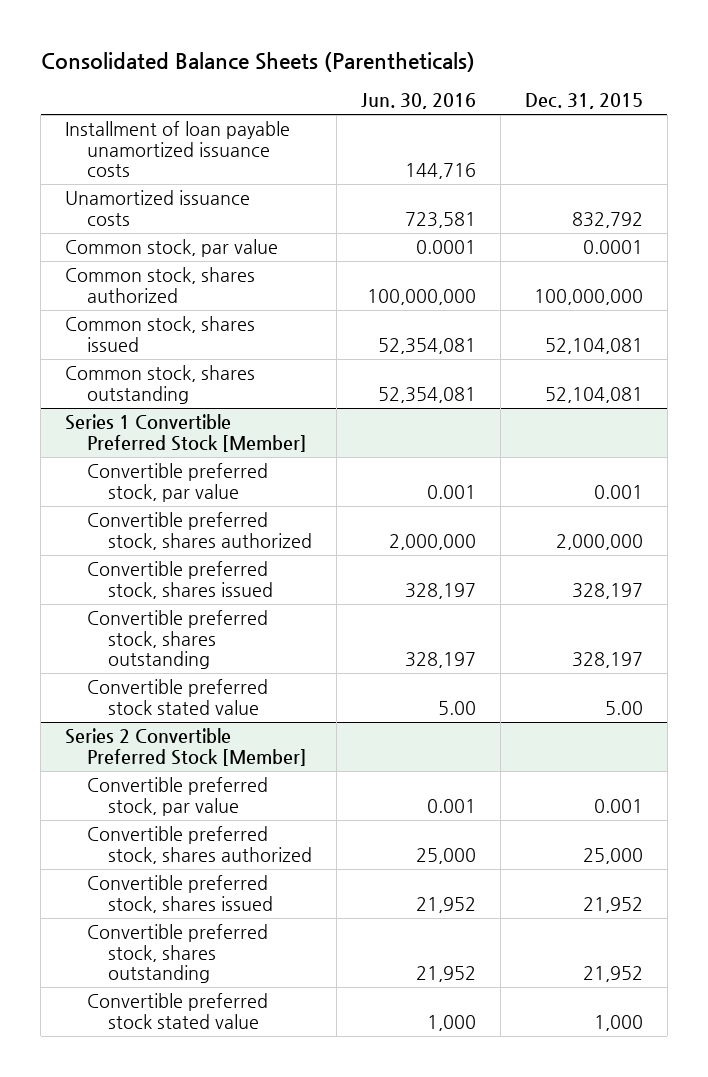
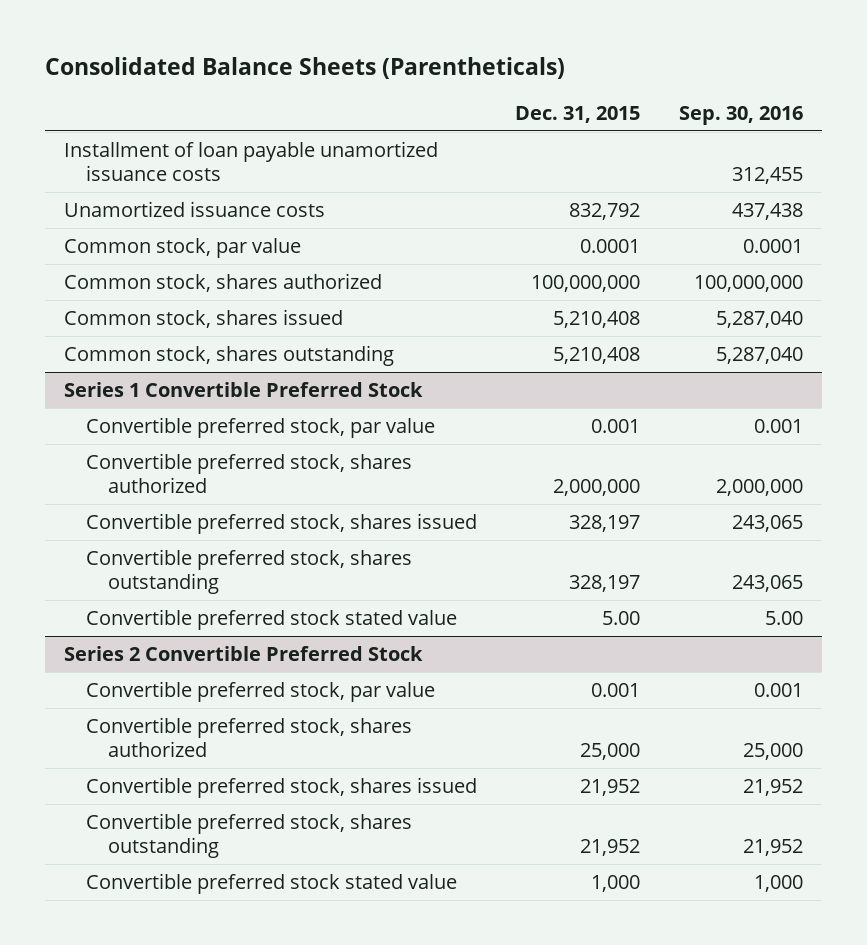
- | Jun. 30, 2016 | Dec. 31, 2015
+ | Dec. 31, 2015 | Sep. 30, 2016
- Common stock, shares issued | 52,354,081 | 52,104,081
- Common stock, shares outstanding | 52,354,081 | 52,104,081
- Series 1 Convertible Preferred Stock [Member]
+ Common stock, shares issued | 5,210,408 | 5,287,040
+ Common stock, shares outstanding | 5,210,408 | 5,287,040
+ Series 1 Convertible Preferred Stock
- Series 2 Convertible Preferred Stock [Member]
+ Series 2 Convertible Preferred Stock

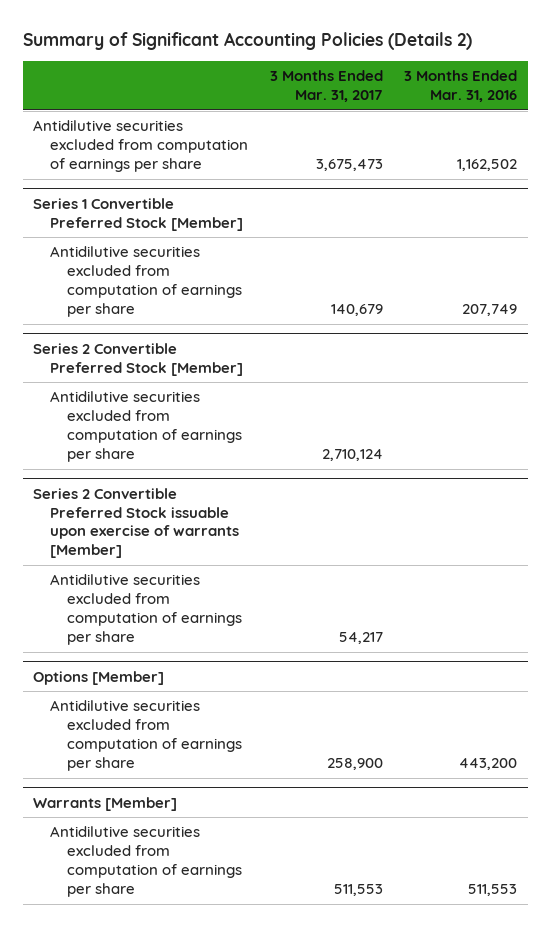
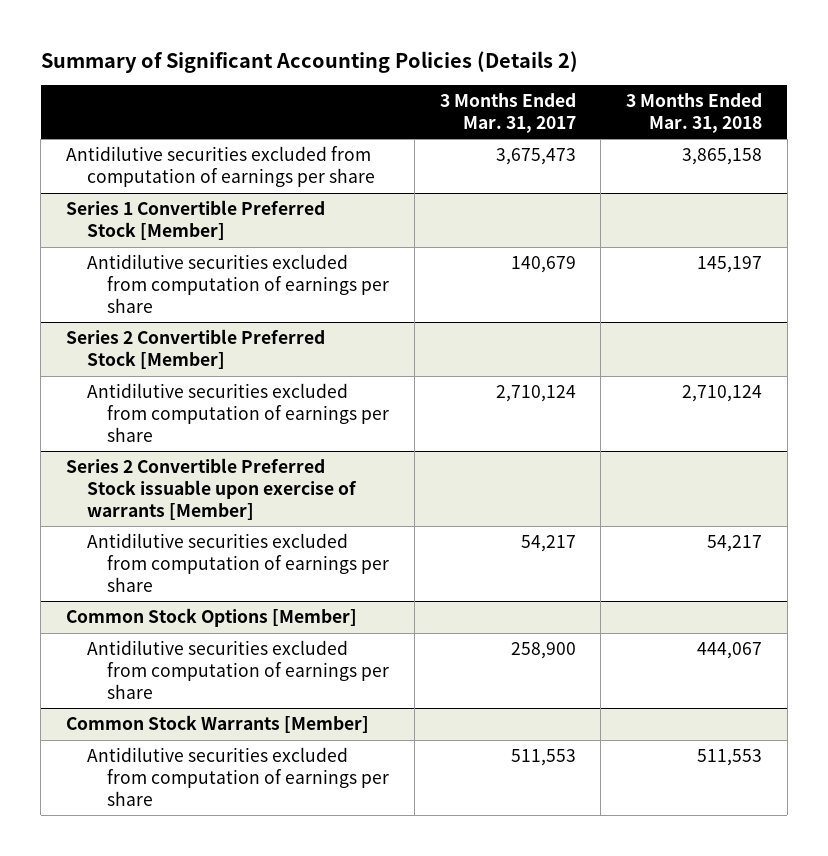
- | 3 Months Ended Mar. 31, 2017 | 3 Months Ended Mar. 31, 2016
+ | 3 Months Ended Mar. 31, 2017 | 3 Months Ended Mar. 31, 2018
- Options [Member]
+ Common Stock Options [Member]
- Warrants [Member]
+ Common Stock Warrants [Member]

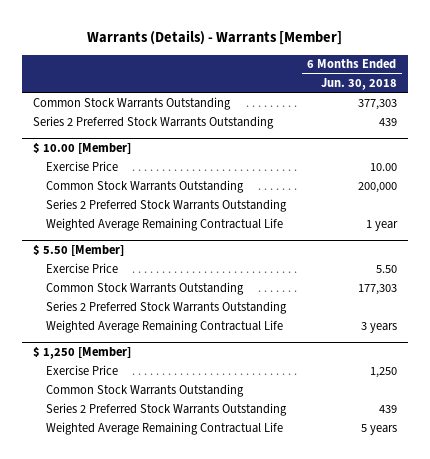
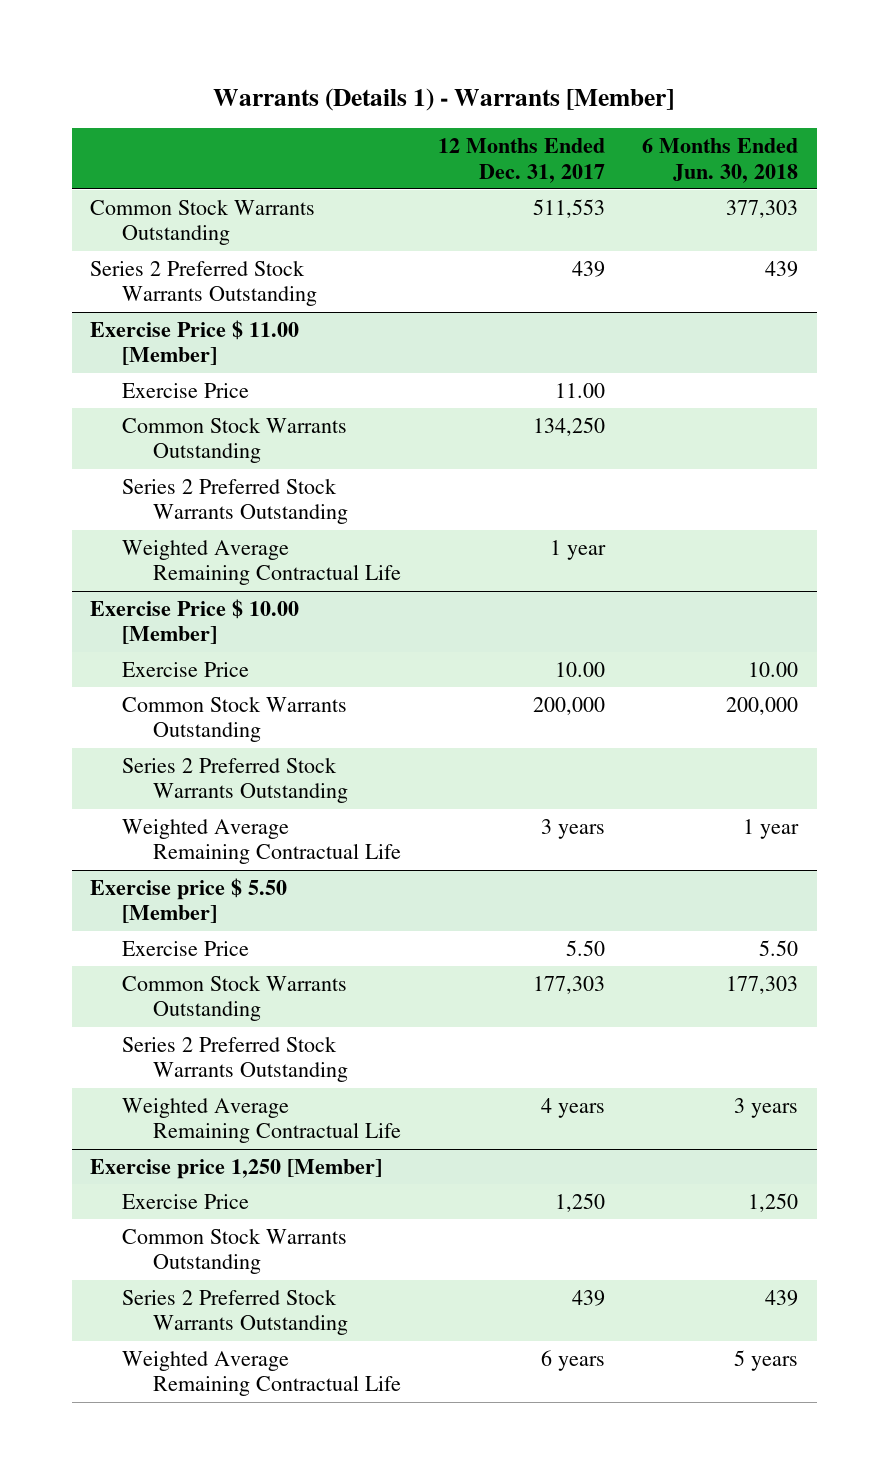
- Warrants (Details) - Warrants [Member]
+ Warrants (Details 1) - Warrants [Member]
- | 6 Months Ended Jun. 30, 2018
+ | 12 Months Ended Dec. 31, 2017 | 6 Months Ended Jun. 30, 2018
- $ 10.00 [Member]
+ Exercise Price $ 11.00 [Member]
+ Exercise Price | 11.00 |
+ Common Stock Warrants Outstanding | 134,250 |
+ Series 2 Preferred Stock Warrants Outstanding
+ Weighted Average Remaining Contractual Life | 1 year |
+ Exercise Price $ 10.00 [Member]
- $ 5.50 [Member]
+ Exercise price $ 5.50 [Member]
- $ 1,250 [Member]
+ Exercise price 1,250 [Member]

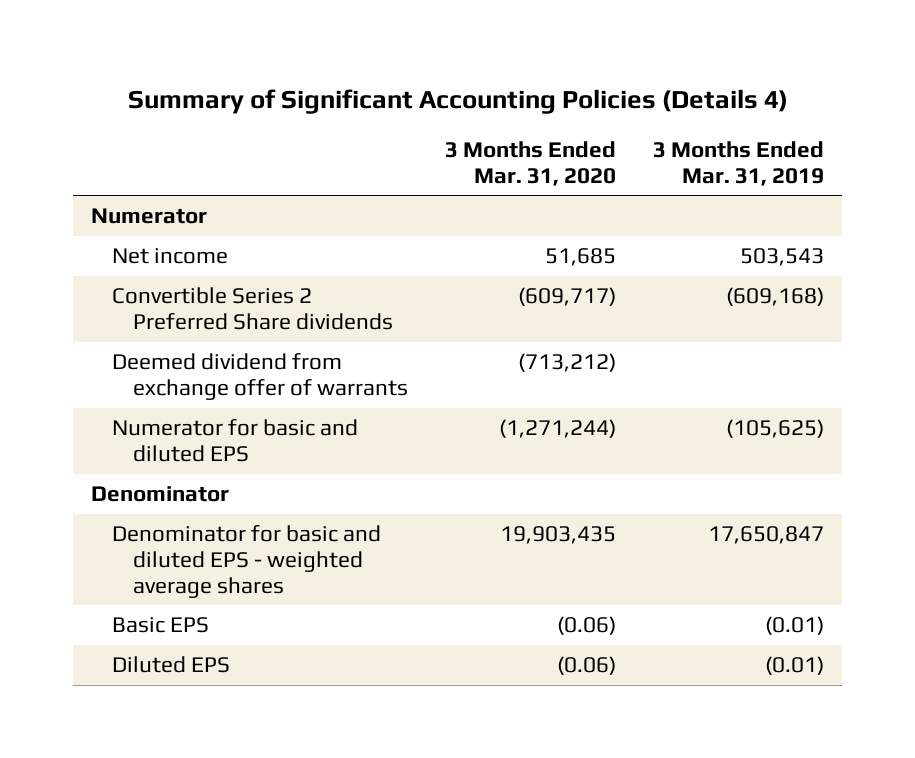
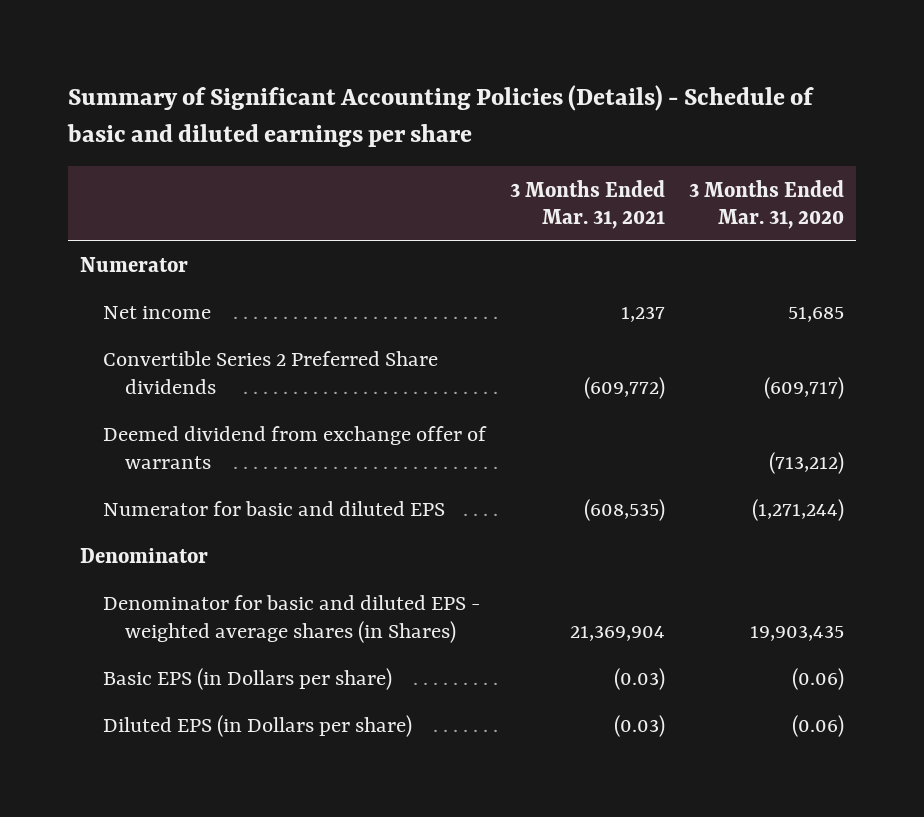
- Summary of Significant Accounting Policies (Details 4)
+ Summary of Significant Accounting Policies (Details) - Schedule of basic and diluted earnings per share
- | 3 Months Ended Mar. 31, 2020 | 3 Months Ended Mar. 31, 2019
+ | 3 Months Ended Mar. 31, 2021 | 3 Months Ended Mar. 31, 2020
- Denominator for basic and diluted EPS - weighted average shares | 19,903,435 | 17,650,847
- Basic EPS | (0.06) | (0.01)
- Diluted EPS | (0.06) | (0.01)
+ Denominator for basic and diluted EPS - weighted average shares (in Shares) | 21,369,904 | 19,903,435
+ Basic EPS (in Dollars per share) | (0.03) | (0.06)
+ Diluted EPS (in Dollars per share) | (0.03) | (0.06)

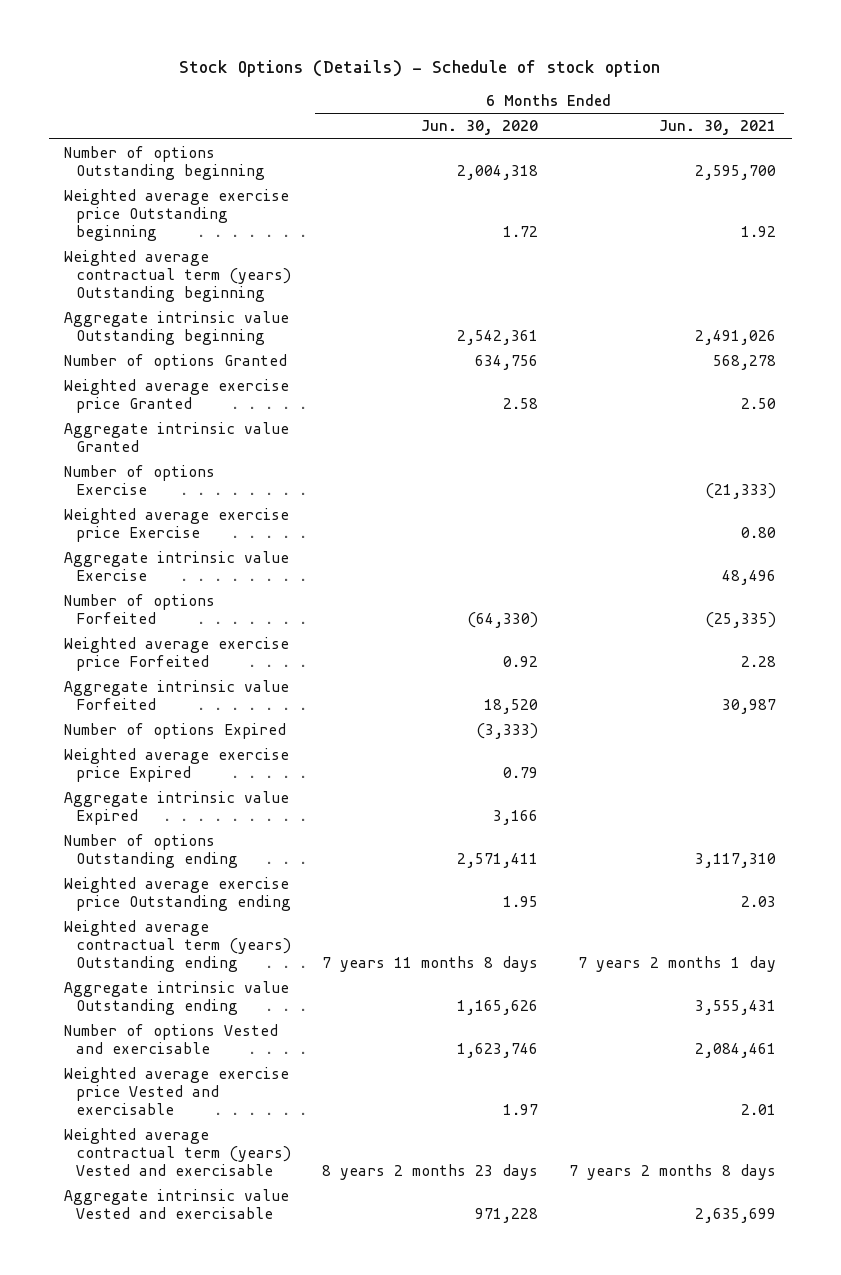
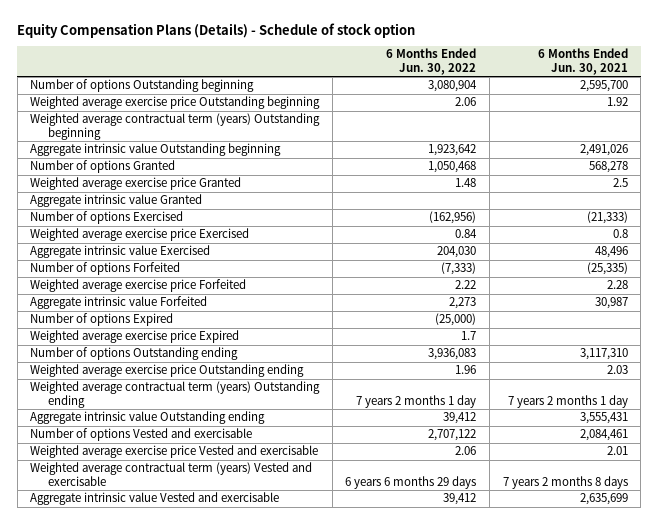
- Stock Options (Details) - Schedule of stock option
+ Equity Compensation Plans (Details) - Schedule of stock option
- | 6 Months Ended Jun. 30, 2020 | 6 Months Ended Jun. 30, 2021
+ | 6 Months Ended Jun. 30, 2022 | 6 Months Ended Jun. 30, 2021
- Weighted average exercise price Granted | 2.58 | 2.50
+ Weighted average exercise price Granted | 1.48 | 2.5
- Number of options Exercise | | (21,333)
- Weighted average exercise price Exercise | | 0.80
- Aggregate intrinsic value Exercise | | 48,496
+ Number of options Exercised | (162,956) | (21,333)
+ Weighted average exercise price Exercised | 0.84 | 0.8
+ Aggregate intrinsic value Exercised | 204,030 | 48,496
- Aggregate intrinsic value Expired | 3,166 |

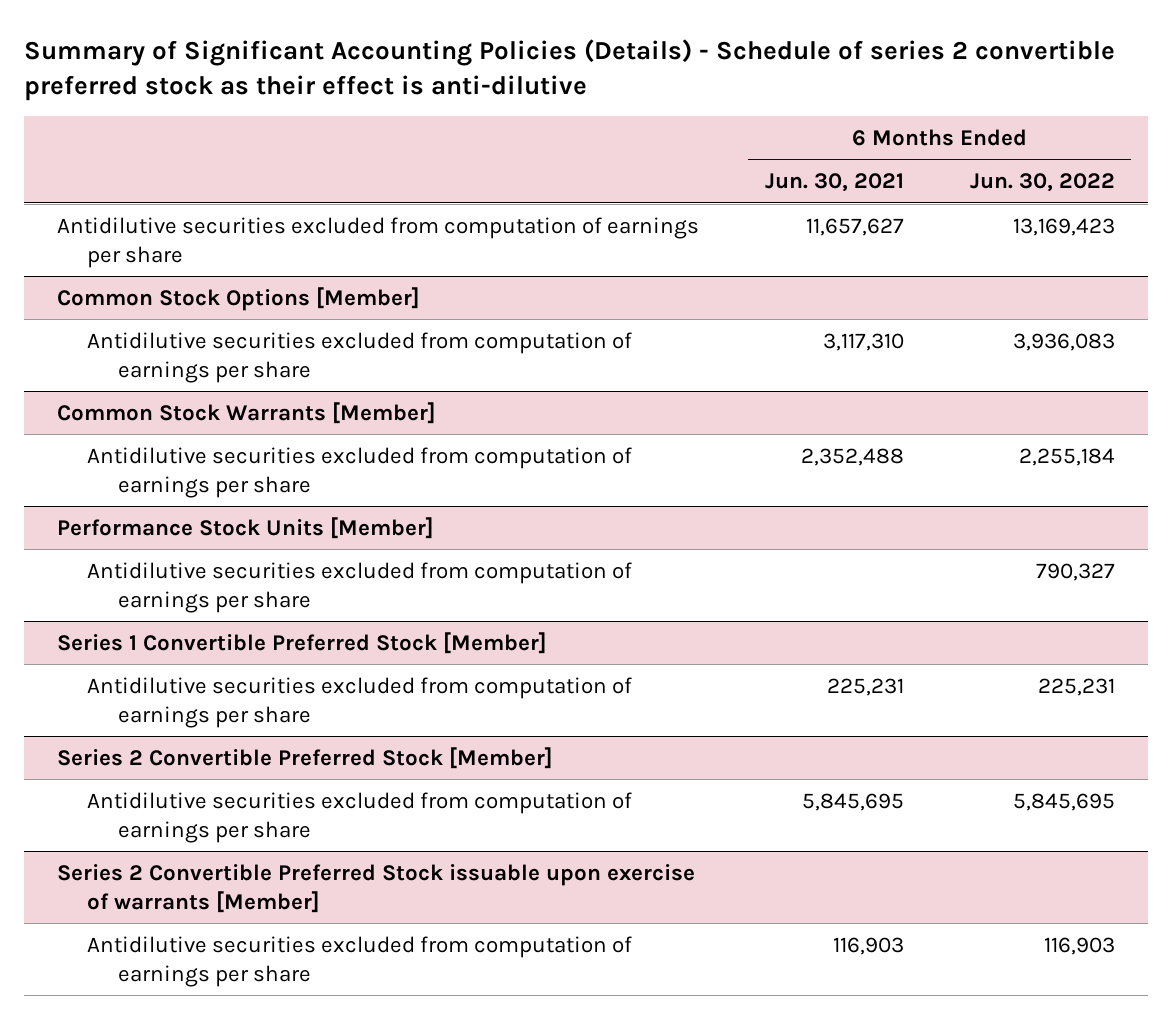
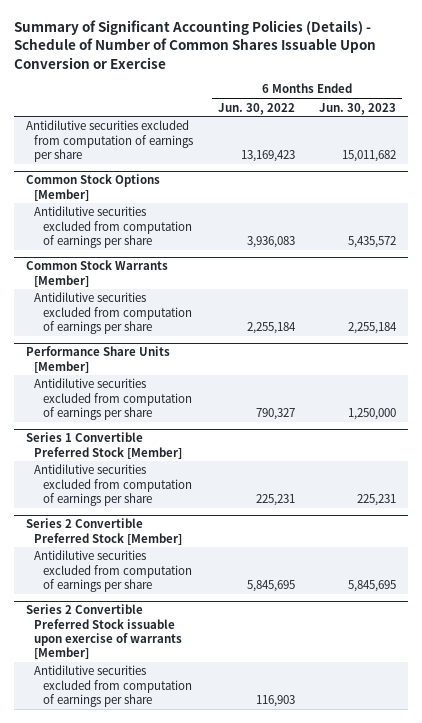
- Summary of Significant Accounting Policies (Details) - Schedule of series 2 convertible preferred stock as their effect is anti-dilutive
+ Summary of Significant Accounting Policies (Details) - Schedule of Number of Common Shares Issuable Upon Conversion or Exercise
- | 6 Months Ended Jun. 30, 2021 | 6 Months Ended Jun. 30, 2022
+ | 6 Months Ended Jun. 30, 2022 | 6 Months Ended Jun. 30, 2023
- Performance Stock Units [Member]
+ Performance Share Units [Member]

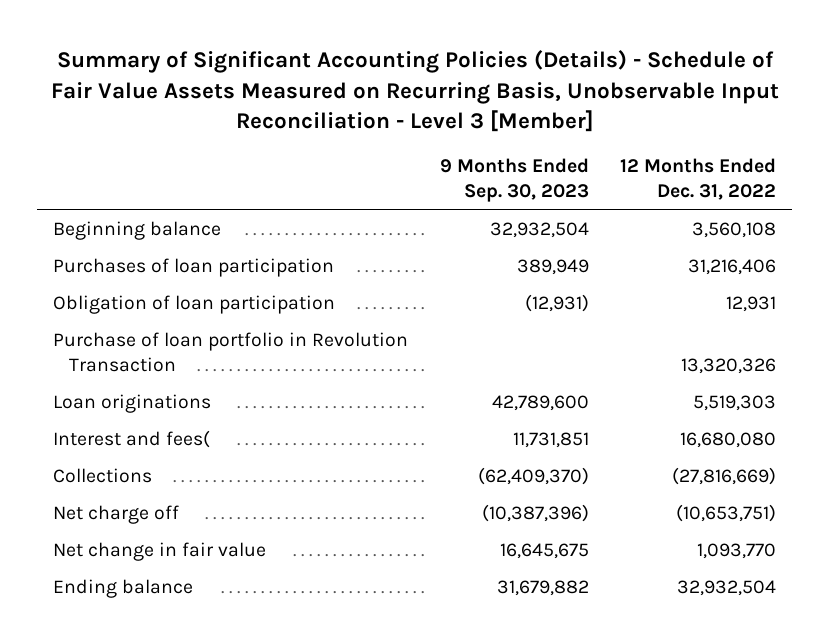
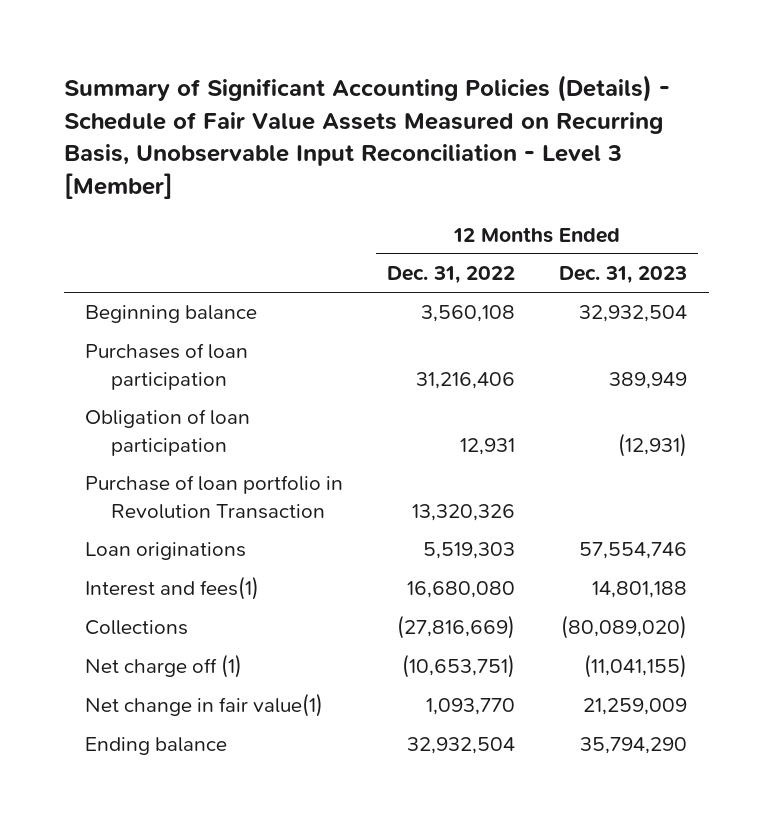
- | 9 Months Ended Sep. 30, 2023 | 12 Months Ended Dec. 31, 2022
+ | 12 Months Ended Dec. 31, 2022 | 12 Months Ended Dec. 31, 2023
- Interest and fees( | 11,731,851 | 16,680,080
+ Interest and fees(1) | 16,680,080 | 14,801,188
- Net charge off | (10,387,396) | (10,653,751)
- Net change in fair value | 16,645,675 | 1,093,770
+ Net charge off (1) | (10,653,751) | (11,041,155)
+ Net change in fair value(1) | 1,093,770 | 21,259,009

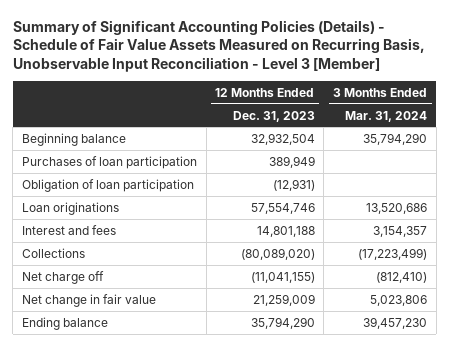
- | 12 Months Ended Dec. 31, 2022 | 12 Months Ended Dec. 31, 2023
+ | 12 Months Ended Dec. 31, 2023 | 3 Months Ended Mar. 31, 2024
- Purchase of loan portfolio in Revolution Transaction | 13,320,326 |
- Interest and fees(1) | 16,680,080 | 14,801,188
+ Interest and fees | 14,801,188 | 3,154,357
- Net charge off (1) | (10,653,751) | (11,041,155)
- Net change in fair value(1) | 1,093,770 | 21,259,009
+ Net charge off | (11,041,155) | (812,410)
+ Net change in fair value | 21,259,009 | 5,023,806

